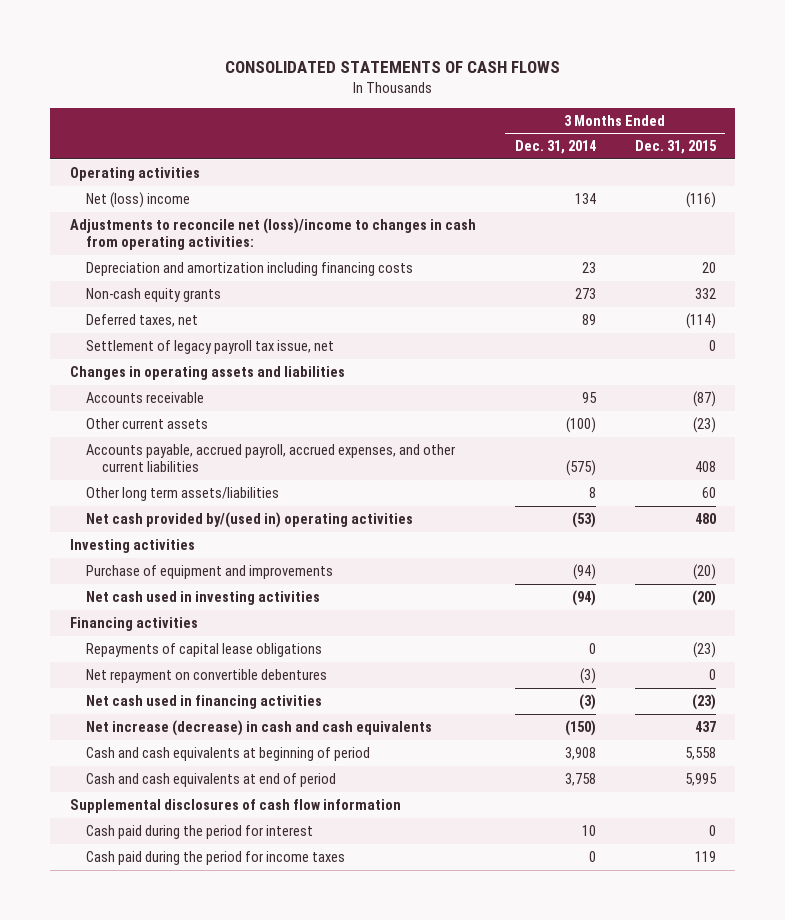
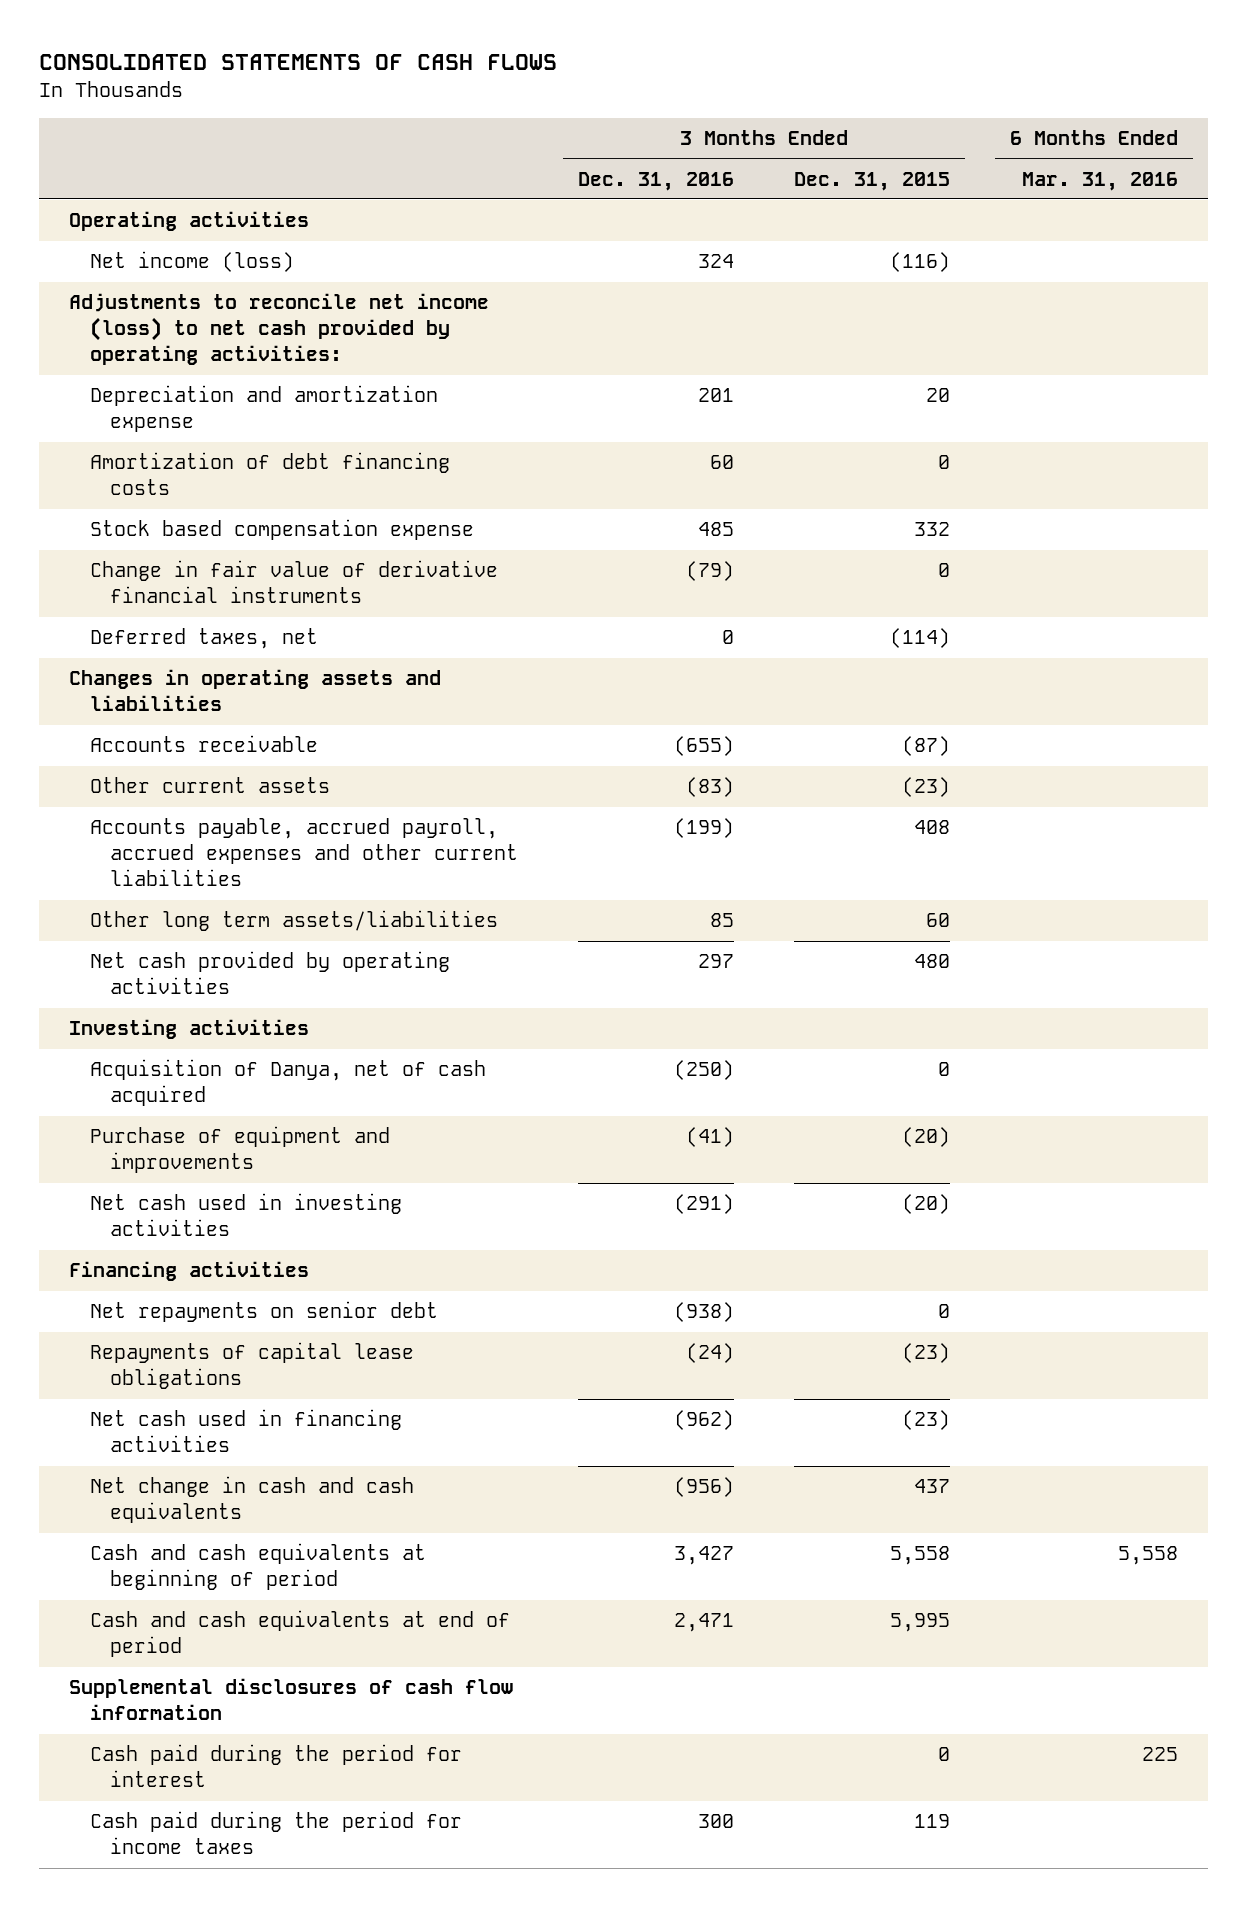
- | 3 Months Ended Dec. 31, 2014 | 3 Months Ended Dec. 31, 2015
+ | 3 Months Ended Dec. 31, 2016 | 3 Months Ended Dec. 31, 2015 | 6 Months Ended Mar. 31, 2016
- Net (loss) income | 134 | (116)
- Adjustments to reconcile net (loss)/income to changes in cash from operating activities:
- Depreciation and amortization including financing costs | 23 | 20
- Non-cash equity grants | 273 | 332
+ Net income (loss) | 324 | (116) |
+ Adjustments to reconcile net income (loss) to net cash provided by operating activities:
+ Depreciation and amortization expense | 201 | 20 |
+ Amortization of debt financing costs | 60 | 0 |
+ Stock based compensation expense | 485 | 332 |
+ Change in fair value of derivative financial instruments | (79) | 0 |
- Settlement of legacy payroll tax issue, net | | 0
- Accounts payable, accrued payroll, accrued expenses, and other current liabilities | (575) | 408
+ Accounts payable, accrued payroll, accrued expenses and other current liabilities | (199) | 408 |
- Net cash provided by/(used in) operating activities | (53) | 480
+ Net cash provided by operating activities | 297 | 480 |
+ Acquisition of Danya, net of cash acquired | (250) | 0 |
+ Net repayments on senior debt | (938) | 0 |
- Net repayment on convertible debentures | (3) | 0
- Net increase (decrease) in cash and cash equivalents | (150) | 437
+ Net change in cash and cash equivalents | (956) | 437 |

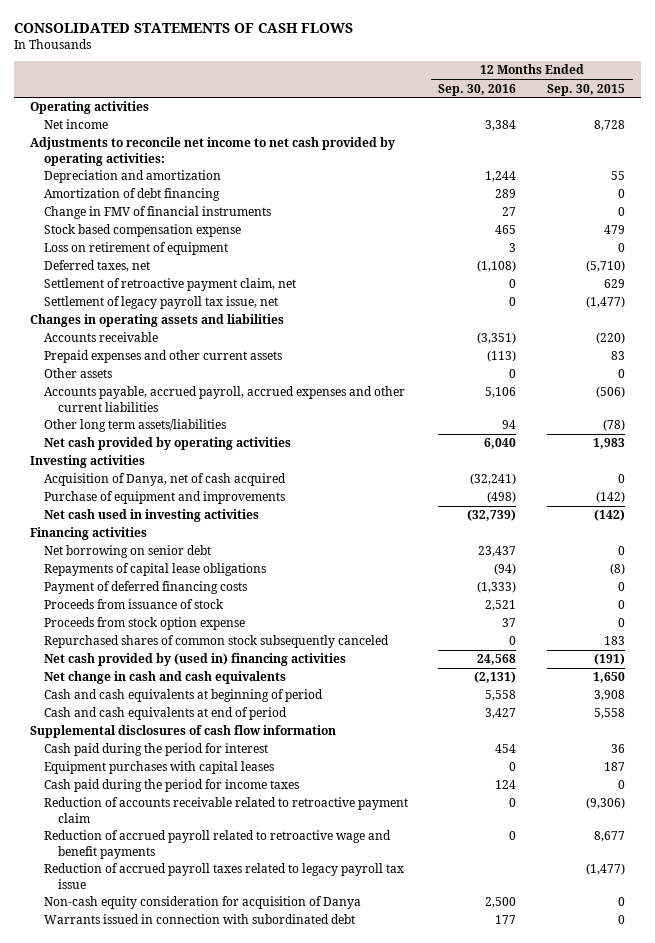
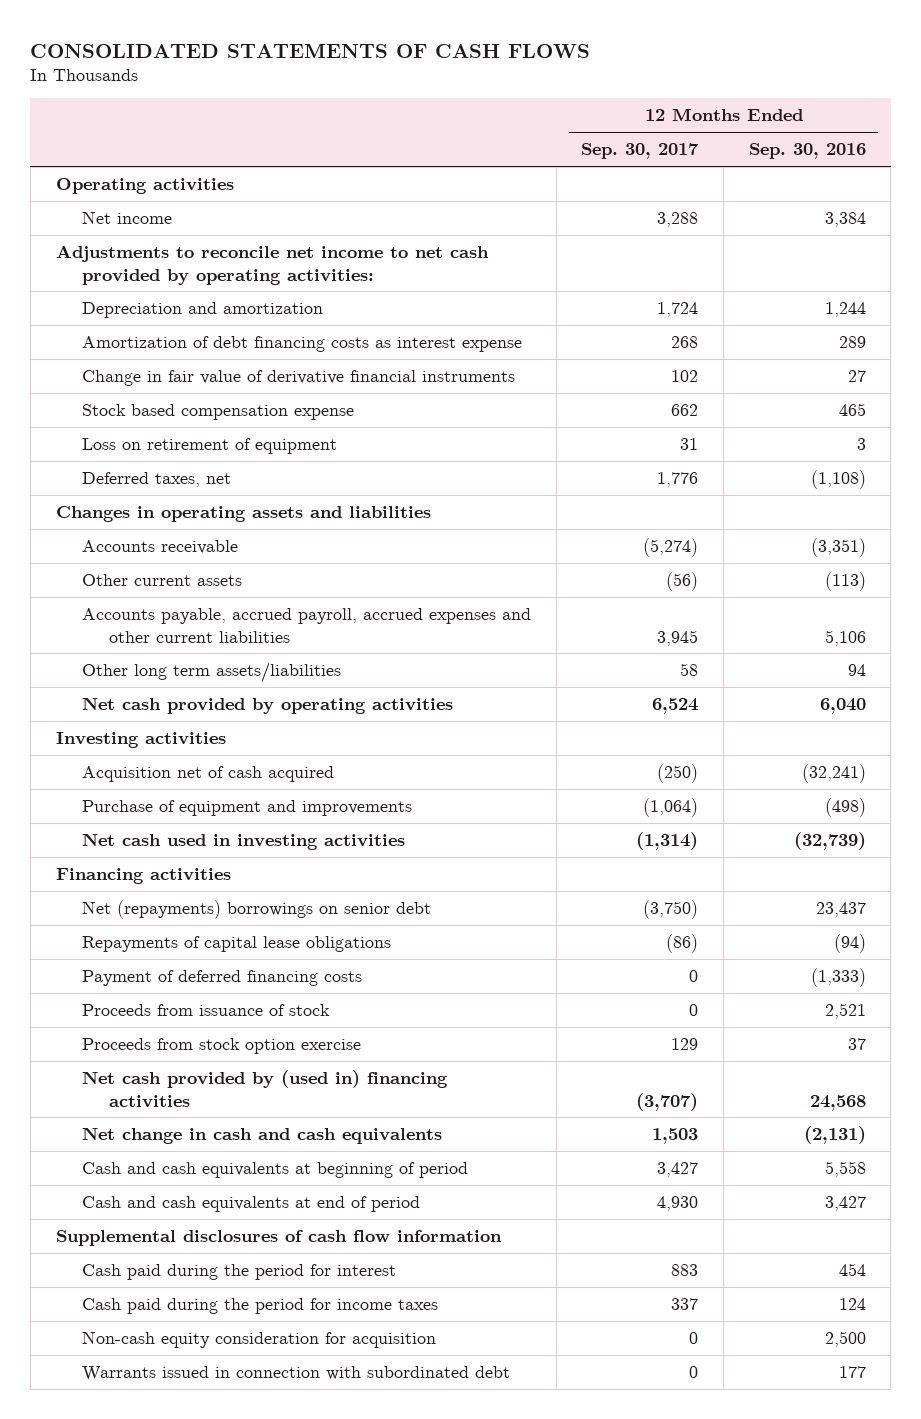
- | 12 Months Ended Sep. 30, 2016 | 12 Months Ended Sep. 30, 2015
+ | 12 Months Ended Sep. 30, 2017 | 12 Months Ended Sep. 30, 2016
- Amortization of debt financing | 289 | 0
- Change in FMV of financial instruments | 27 | 0
+ Amortization of debt financing costs as interest expense | 268 | 289
+ Change in fair value of derivative financial instruments | 102 | 27
- Settlement of retroactive payment claim, net | 0 | 629
- Settlement of legacy payroll tax issue, net | 0 | (1,477)
- Prepaid expenses and other current assets | (113) | 83
- Other assets | 0 | 0
+ Other current assets | (56) | (113)
- Acquisition of Danya, net of cash acquired | (32,241) | 0
+ Acquisition net of cash acquired | (250) | (32,241)
- Net borrowing on senior debt | 23,437 | 0
+ Net (repayments) borrowings on senior debt | (3,750) | 23,437
- Proceeds from stock option expense | 37 | 0
- Repurchased shares of common stock subsequently canceled | 0 | 183
+ Proceeds from stock option exercise | 129 | 37
- Equipment purchases with capital leases | 0 | 187
- Reduction of accounts receivable related to retroactive payment claim | 0 | (9,306)
- Reduction of accrued payroll related to retroactive wage and benefit payments | 0 | 8,677
- Reduction of accrued payroll taxes related to legacy payroll tax issue | | (1,477)
- Non-cash equity consideration for acquisition of Danya | 2,500 | 0
+ Non-cash equity consideration for acquisition | 0 | 2,500

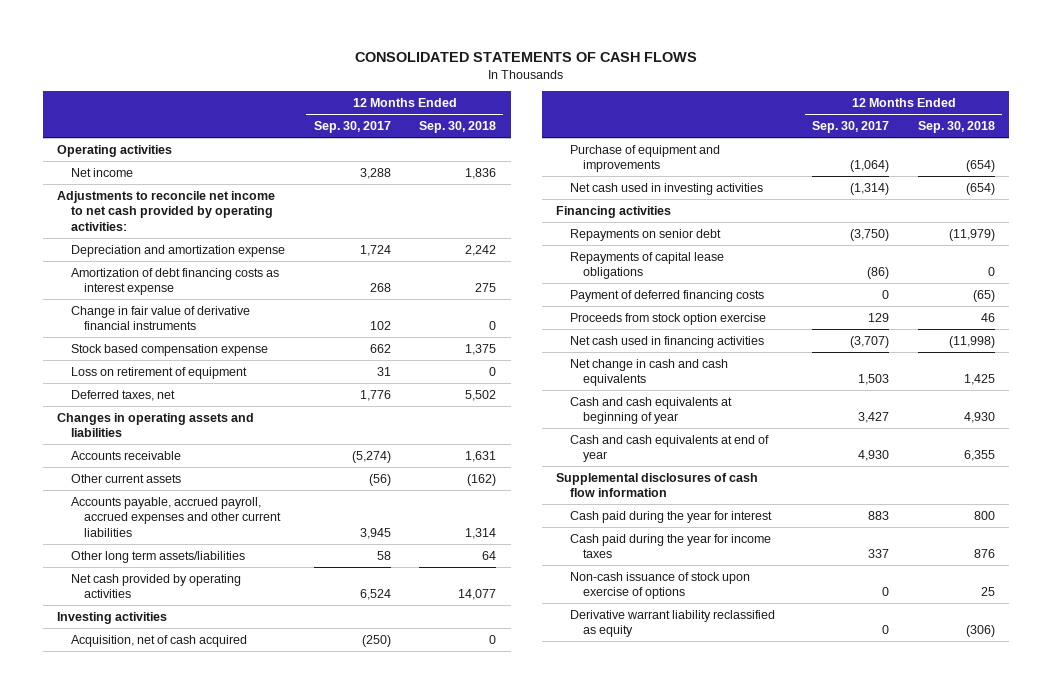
- | 12 Months Ended Sep. 30, 2017 | 12 Months Ended Sep. 30, 2016
+ | 12 Months Ended Sep. 30, 2017 | 12 Months Ended Sep. 30, 2018
- Depreciation and amortization | 1,724 | 1,244
+ Depreciation and amortization expense | 1,724 | 2,242
- Acquisition net of cash acquired | (250) | (32,241)
+ Acquisition, net of cash acquired | (250) | 0
- Net (repayments) borrowings on senior debt | (3,750) | 23,437
+ Repayments on senior debt | (3,750) | (11,979)
- Proceeds from issuance of stock | 0 | 2,521
- Net cash provided by (used in) financing activities | (3,707) | 24,568
+ Net cash used in financing activities | (3,707) | (11,998)
- Cash and cash equivalents at beginning of period | 3,427 | 5,558
- Cash and cash equivalents at end of period | 4,930 | 3,427
+ Cash and cash equivalents at beginning of year | 3,427 | 4,930
+ Cash and cash equivalents at end of year | 4,930 | 6,355
- Cash paid during the period for interest | 883 | 454
- Cash paid during the period for income taxes | 337 | 124
- Non-cash equity consideration for acquisition | 0 | 2,500
- Warrants issued in connection with subordinated debt | 0 | 177
+ Cash paid during the year for interest | 883 | 800
+ Cash paid during the year for income taxes | 337 | 876
+ Non-cash issuance of stock upon exercise of options | 0 | 25
+ Derivative warrant liability reclassified as equity | 0 | (306)

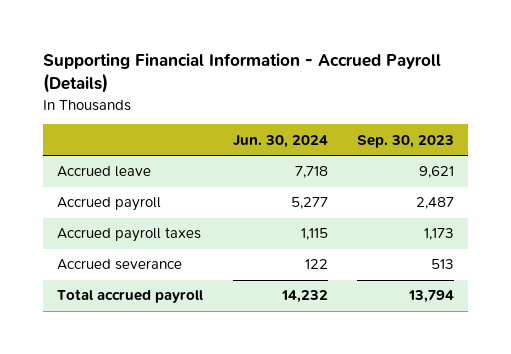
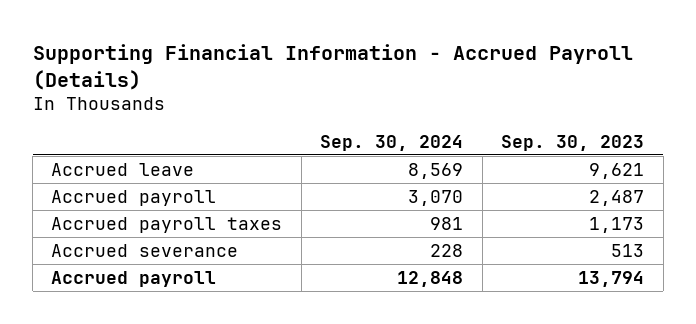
- | Jun. 30, 2024 | Sep. 30, 2023
+ | Sep. 30, 2024 | Sep. 30, 2023
- Total accrued payroll | 14,232 | 13,794
+ Accrued payroll | 12,848 | 13,794

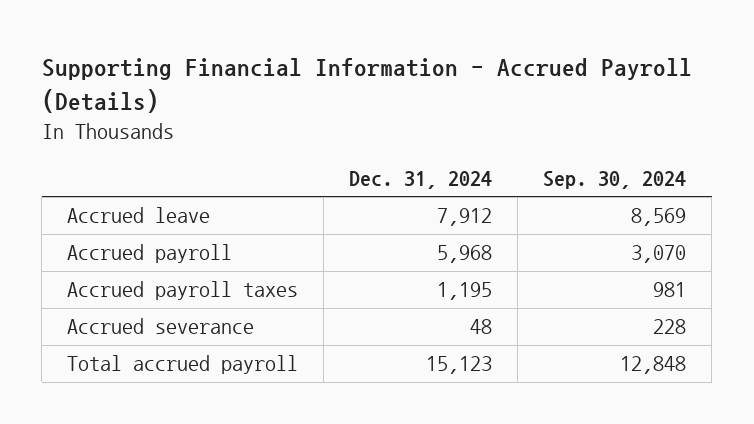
- | Sep. 30, 2024 | Sep. 30, 2023
+ | Dec. 31, 2024 | Sep. 30, 2024
- Accrued payroll | 12,848 | 13,794
+ Total accrued payroll | 15,123 | 12,848

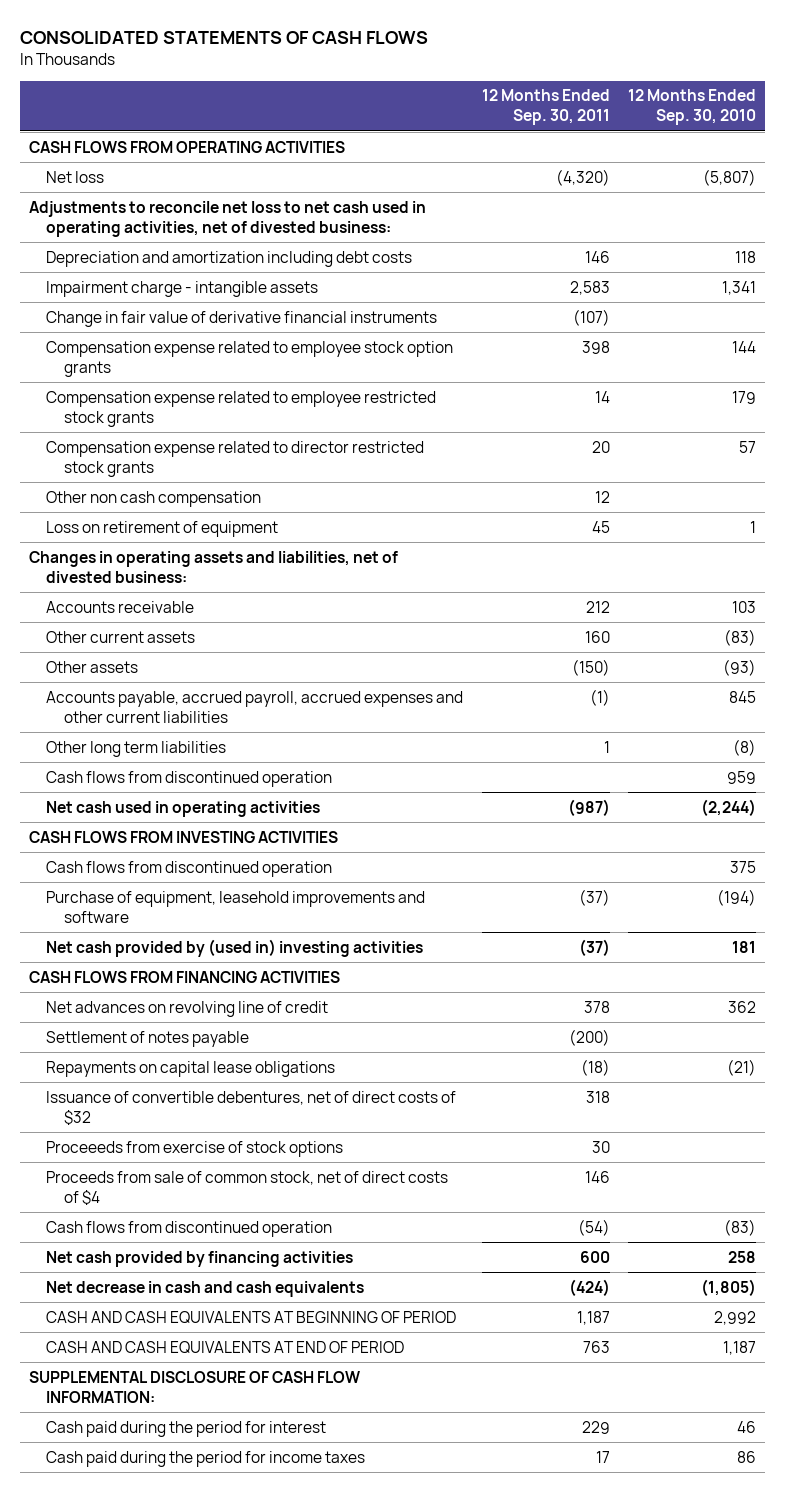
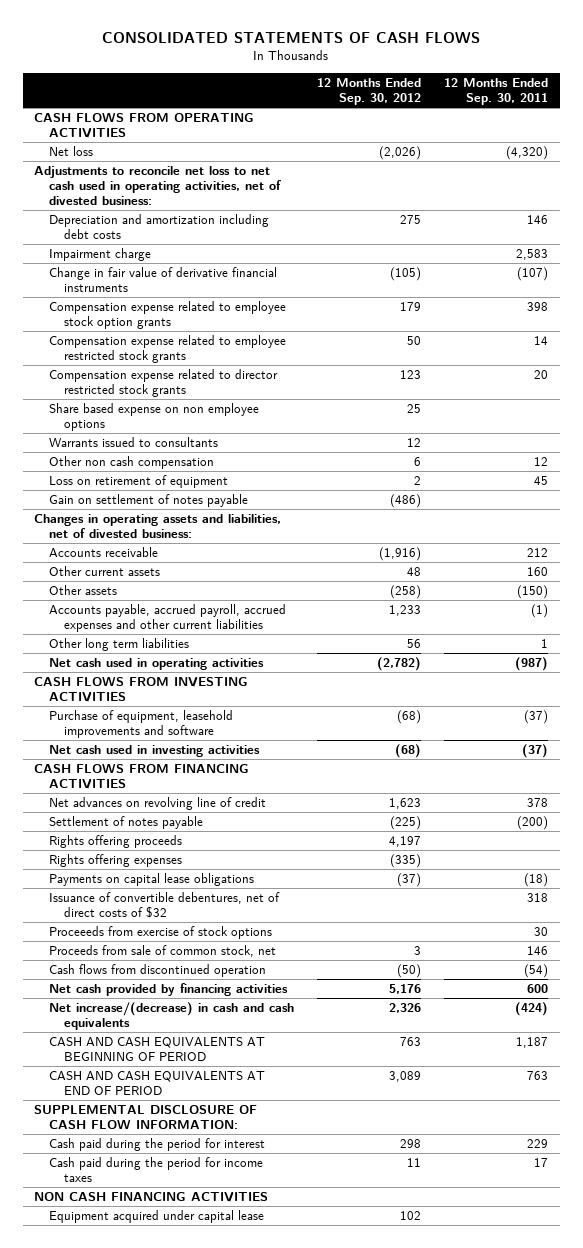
- | 12 Months Ended Sep. 30, 2011 | 12 Months Ended Sep. 30, 2010
+ | 12 Months Ended Sep. 30, 2012 | 12 Months Ended Sep. 30, 2011
- Impairment charge - intangible assets | 2,583 | 1,341
+ Impairment charge | | 2,583
+ Share based expense on non employee options | 25 |
+ Warrants issued to consultants | 12 |
+ Gain on settlement of notes payable | (486) |
- Cash flows from discontinued operation | | 959
- Cash flows from discontinued operation | | 375
- Net cash provided by (used in) investing activities | (37) | 181
+ Net cash used in investing activities | (68) | (37)
- Repayments on capital lease obligations | (18) | (21)
+ Rights offering proceeds | 4,197 |
+ Rights offering expenses | (335) |
+ Payments on capital lease obligations | (37) | (18)
- Proceeds from sale of common stock, net of direct costs of $4 | 146 |
+ Proceeds from sale of common stock, net | 3 | 146
- Net decrease in cash and cash equivalents | (424) | (1,805)
+ Net increase/(decrease) in cash and cash equivalents | 2,326 | (424)
+ NON CASH FINANCING ACTIVITIES
+ Equipment acquired under capital lease | 102 |

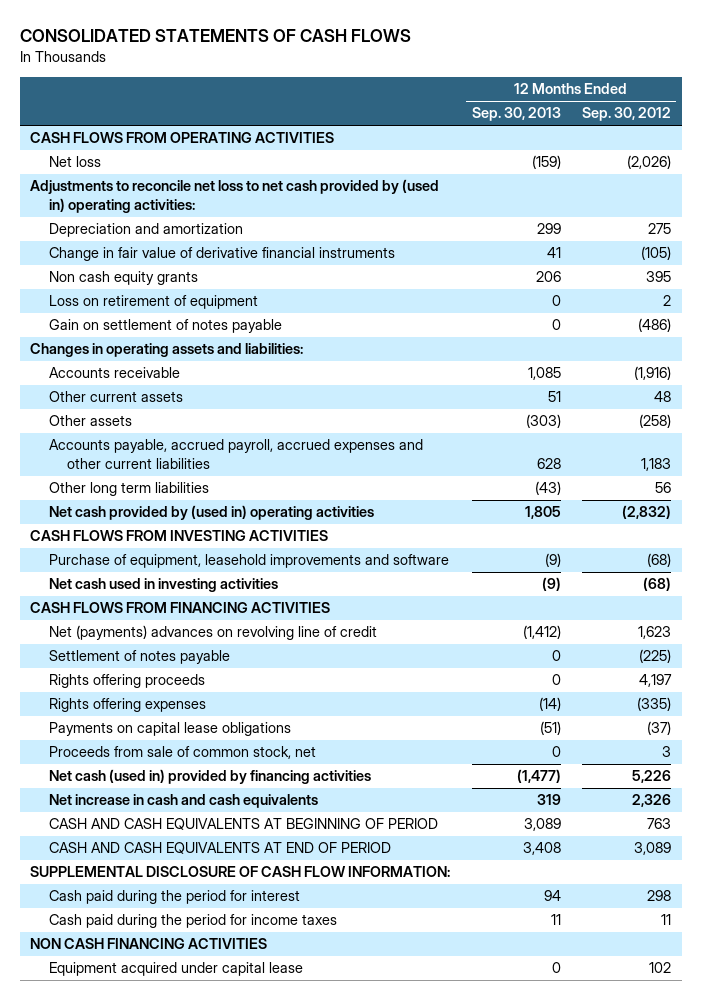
- | 12 Months Ended Sep. 30, 2012 | 12 Months Ended Sep. 30, 2011
+ | 12 Months Ended Sep. 30, 2013 | 12 Months Ended Sep. 30, 2012
- Adjustments to reconcile net loss to net cash used in operating activities, net of divested business:
- Depreciation and amortization including debt costs | 275 | 146
- Impairment charge | | 2,583
+ Adjustments to reconcile net loss to net cash provided by (used in) operating activities:
+ Depreciation and amortization | 299 | 275
- Compensation expense related to employee stock option grants | 179 | 398
- Compensation expense related to employee restricted stock grants | 50 | 14
- Compensation expense related to director restricted stock grants | 123 | 20
- Share based expense on non employee options | 25 |
- Warrants issued to consultants | 12 |
- Other non cash compensation | 6 | 12
+ Non cash equity grants | 206 | 395
- Changes in operating assets and liabilities, net of divested business:
+ Changes in operating assets and liabilities:
- Accounts payable, accrued payroll, accrued expenses and other current liabilities | 1,233 | (1)
+ Accounts payable, accrued payroll, accrued expenses and other current liabilities | 628 | 1,183
- Net cash used in operating activities | (2,782) | (987)
+ Net cash provided by (used in) operating activities | 1,805 | (2,832)
- Net advances on revolving line of credit | 1,623 | 378
+ Net (payments) advances on revolving line of credit | (1,412) | 1,623
- Issuance of convertible debentures, net of direct costs of $32 | | 318
- Proceeeds from exercise of stock options | | 30
- Cash flows from discontinued operation | (50) | (54)
- Net cash provided by financing activities | 5,176 | 600
- Net increase/(decrease) in cash and cash equivalents | 2,326 | (424)
+ Net cash (used in) provided by financing activities | (1,477) | 5,226
+ Net increase in cash and cash equivalents | 319 | 2,326

